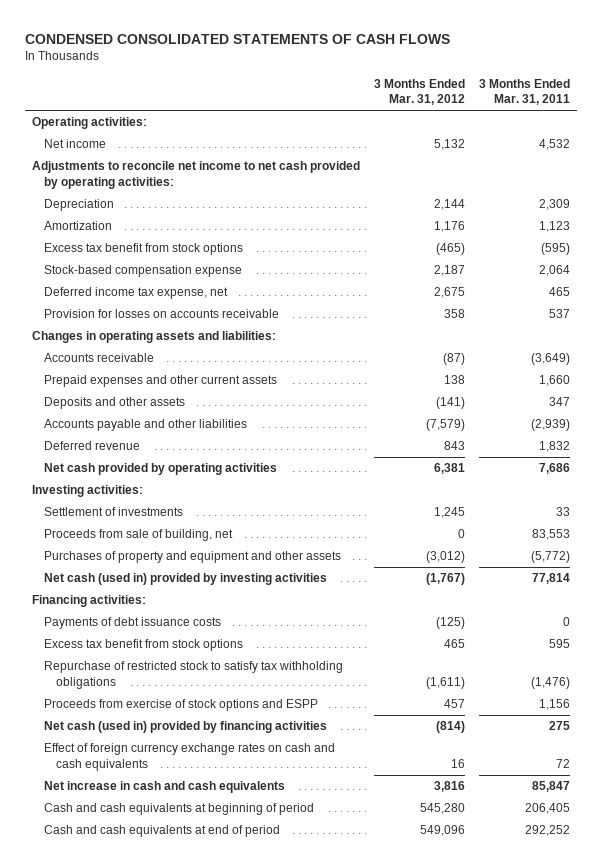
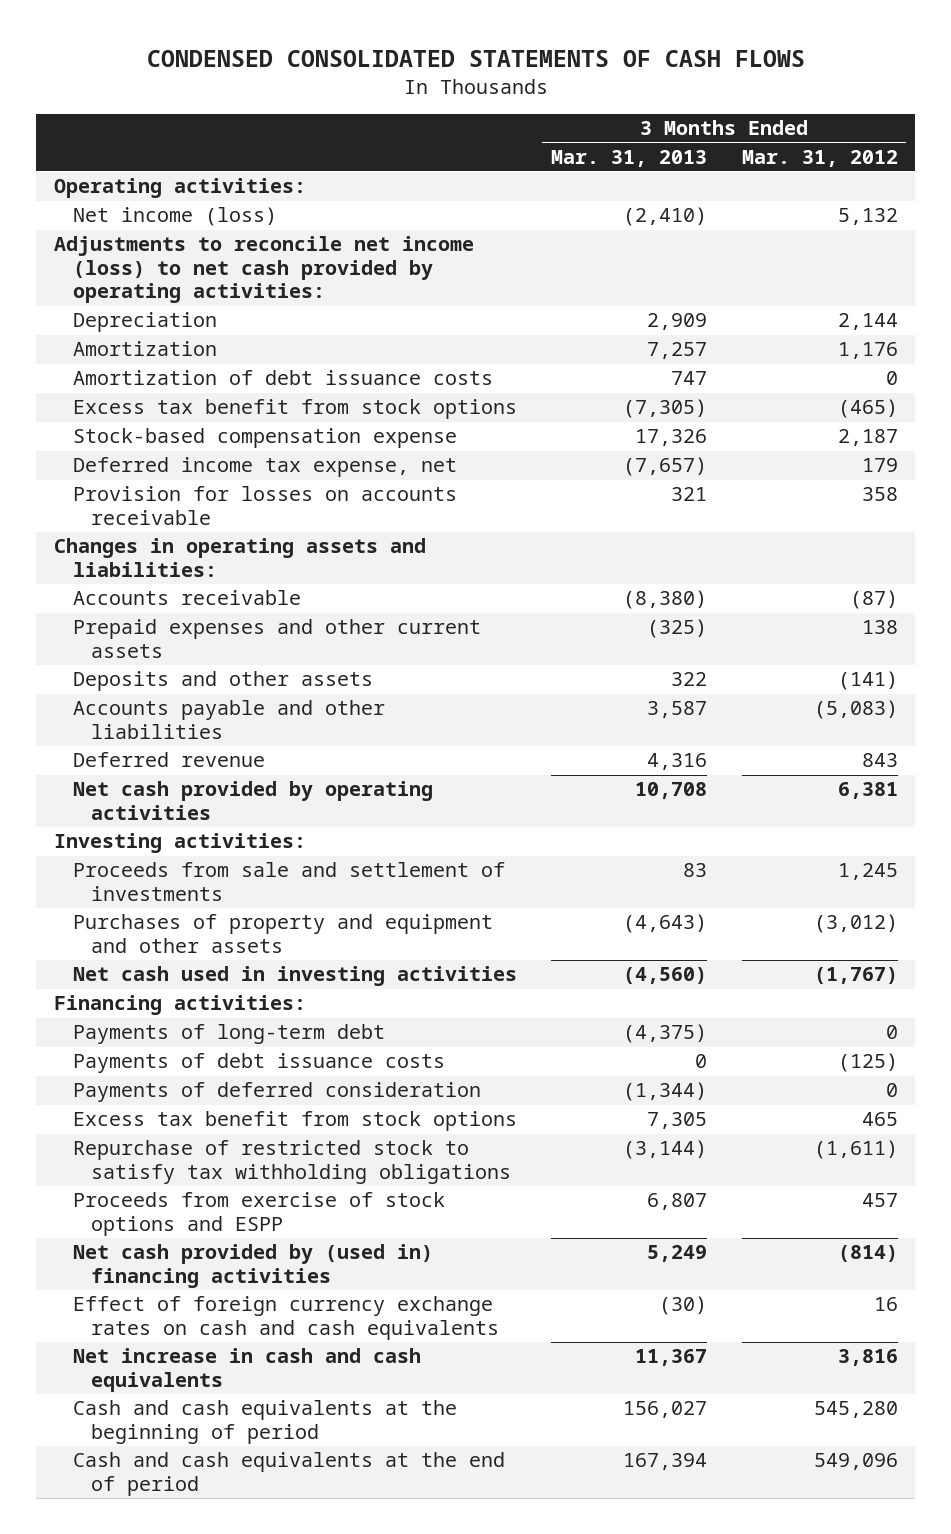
- | 3 Months Ended Mar. 31, 2012 | 3 Months Ended Mar. 31, 2011
+ | 3 Months Ended Mar. 31, 2013 | 3 Months Ended Mar. 31, 2012
- Net income | 5,132 | 4,532
- Adjustments to reconcile net income to net cash provided by operating activities:
+ Net income (loss) | (2,410) | 5,132
+ Adjustments to reconcile net income (loss) to net cash provided by operating activities:
+ Amortization of debt issuance costs | 747 | 0
- Deferred income tax expense, net | 2,675 | 465
+ Deferred income tax expense, net | (7,657) | 179
- Accounts payable and other liabilities | (7,579) | (2,939)
+ Accounts payable and other liabilities | 3,587 | (5,083)
- Settlement of investments | 1,245 | 33
- Proceeds from sale of building, net | 0 | 83,553
+ Proceeds from sale and settlement of investments | 83 | 1,245
- Net cash (used in) provided by investing activities | (1,767) | 77,814
+ Net cash used in investing activities | (4,560) | (1,767)
+ Payments of long-term debt | (4,375) | 0
+ Payments of deferred consideration | (1,344) | 0
- Net cash (used in) provided by financing activities | (814) | 275
+ Net cash provided by (used in) financing activities | 5,249 | (814)
- Cash and cash equivalents at beginning of period | 545,280 | 206,405
- Cash and cash equivalents at end of period | 549,096 | 292,252
+ Cash and cash equivalents at the beginning of period | 156,027 | 545,280
+ Cash and cash equivalents at the end of period | 167,394 | 549,096

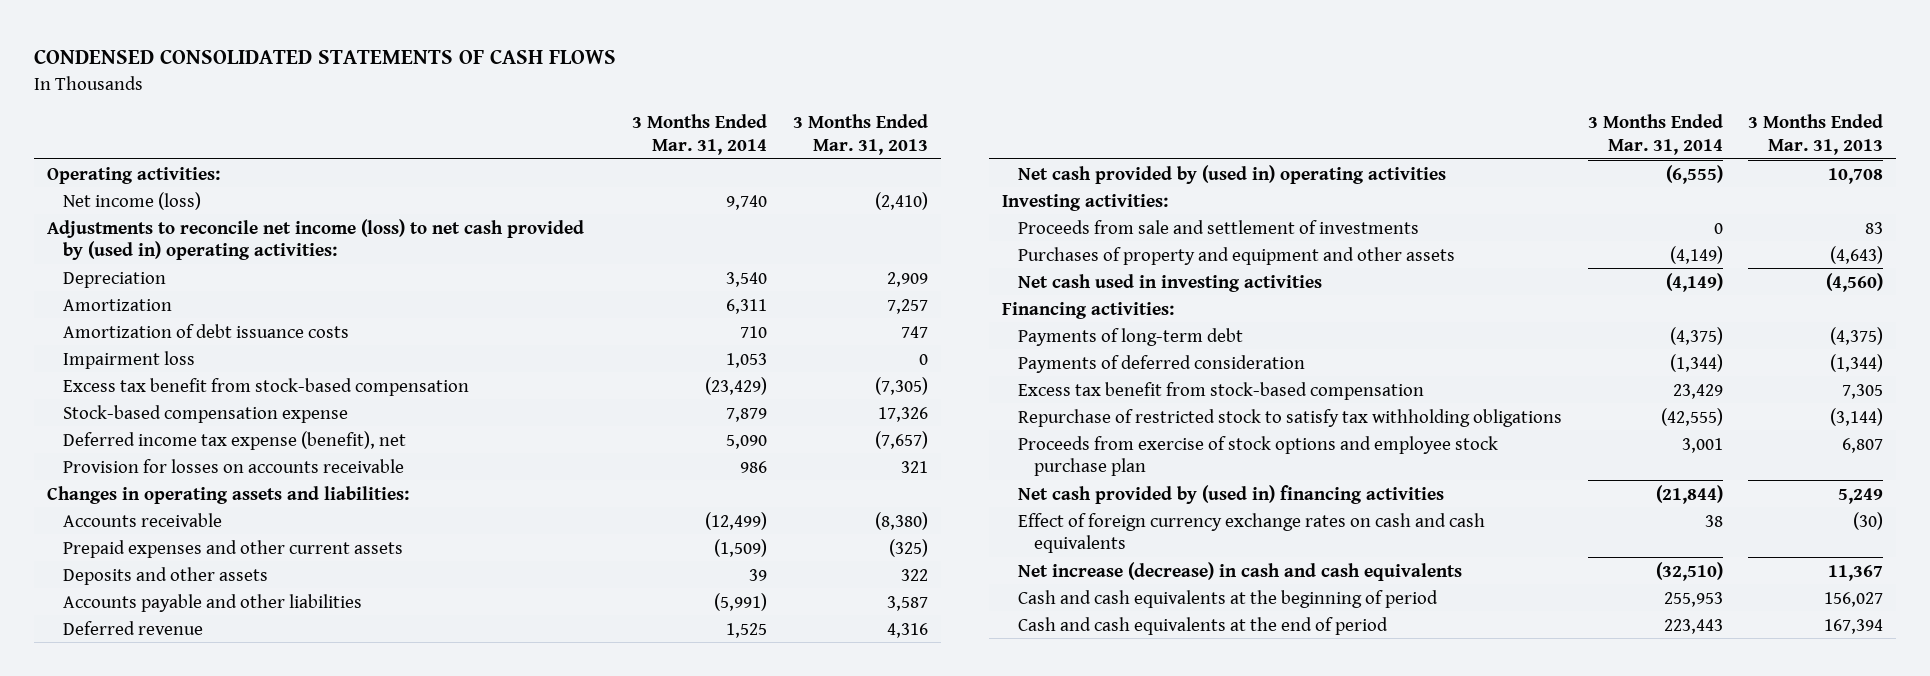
- | 3 Months Ended Mar. 31, 2013 | 3 Months Ended Mar. 31, 2012
+ | 3 Months Ended Mar. 31, 2014 | 3 Months Ended Mar. 31, 2013
- Adjustments to reconcile net income (loss) to net cash provided by operating activities:
+ Adjustments to reconcile net income (loss) to net cash provided by (used in) operating activities:
- Excess tax benefit from stock options | (7,305) | (465)
+ Impairment loss | 1,053 | 0
+ Excess tax benefit from stock-based compensation | (23,429) | (7,305)
- Deferred income tax expense, net | (7,657) | 179
+ Deferred income tax expense (benefit), net | 5,090 | (7,657)
- Net cash provided by operating activities | 10,708 | 6,381
+ Net cash provided by (used in) operating activities | (6,555) | 10,708
- Payments of debt issuance costs | 0 | (125)
- Excess tax benefit from stock options | 7,305 | 465
+ Excess tax benefit from stock-based compensation | 23,429 | 7,305
- Proceeds from exercise of stock options and ESPP | 6,807 | 457
+ Proceeds from exercise of stock options and employee stock purchase plan | 3,001 | 6,807
- Net increase in cash and cash equivalents | 11,367 | 3,816
+ Net increase (decrease) in cash and cash equivalents | (32,510) | 11,367

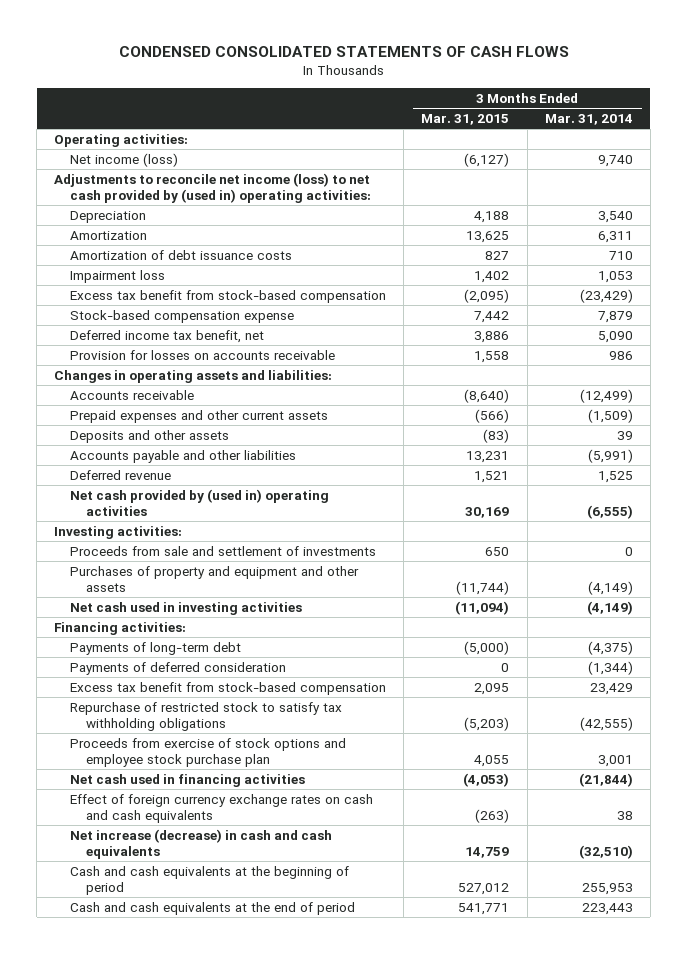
- | 3 Months Ended Mar. 31, 2014 | 3 Months Ended Mar. 31, 2013
+ | 3 Months Ended Mar. 31, 2015 | 3 Months Ended Mar. 31, 2014
- Deferred income tax expense (benefit), net | 5,090 | (7,657)
+ Deferred income tax benefit, net | 3,886 | 5,090
- Net cash provided by (used in) financing activities | (21,844) | 5,249
+ Net cash used in financing activities | (4,053) | (21,844)

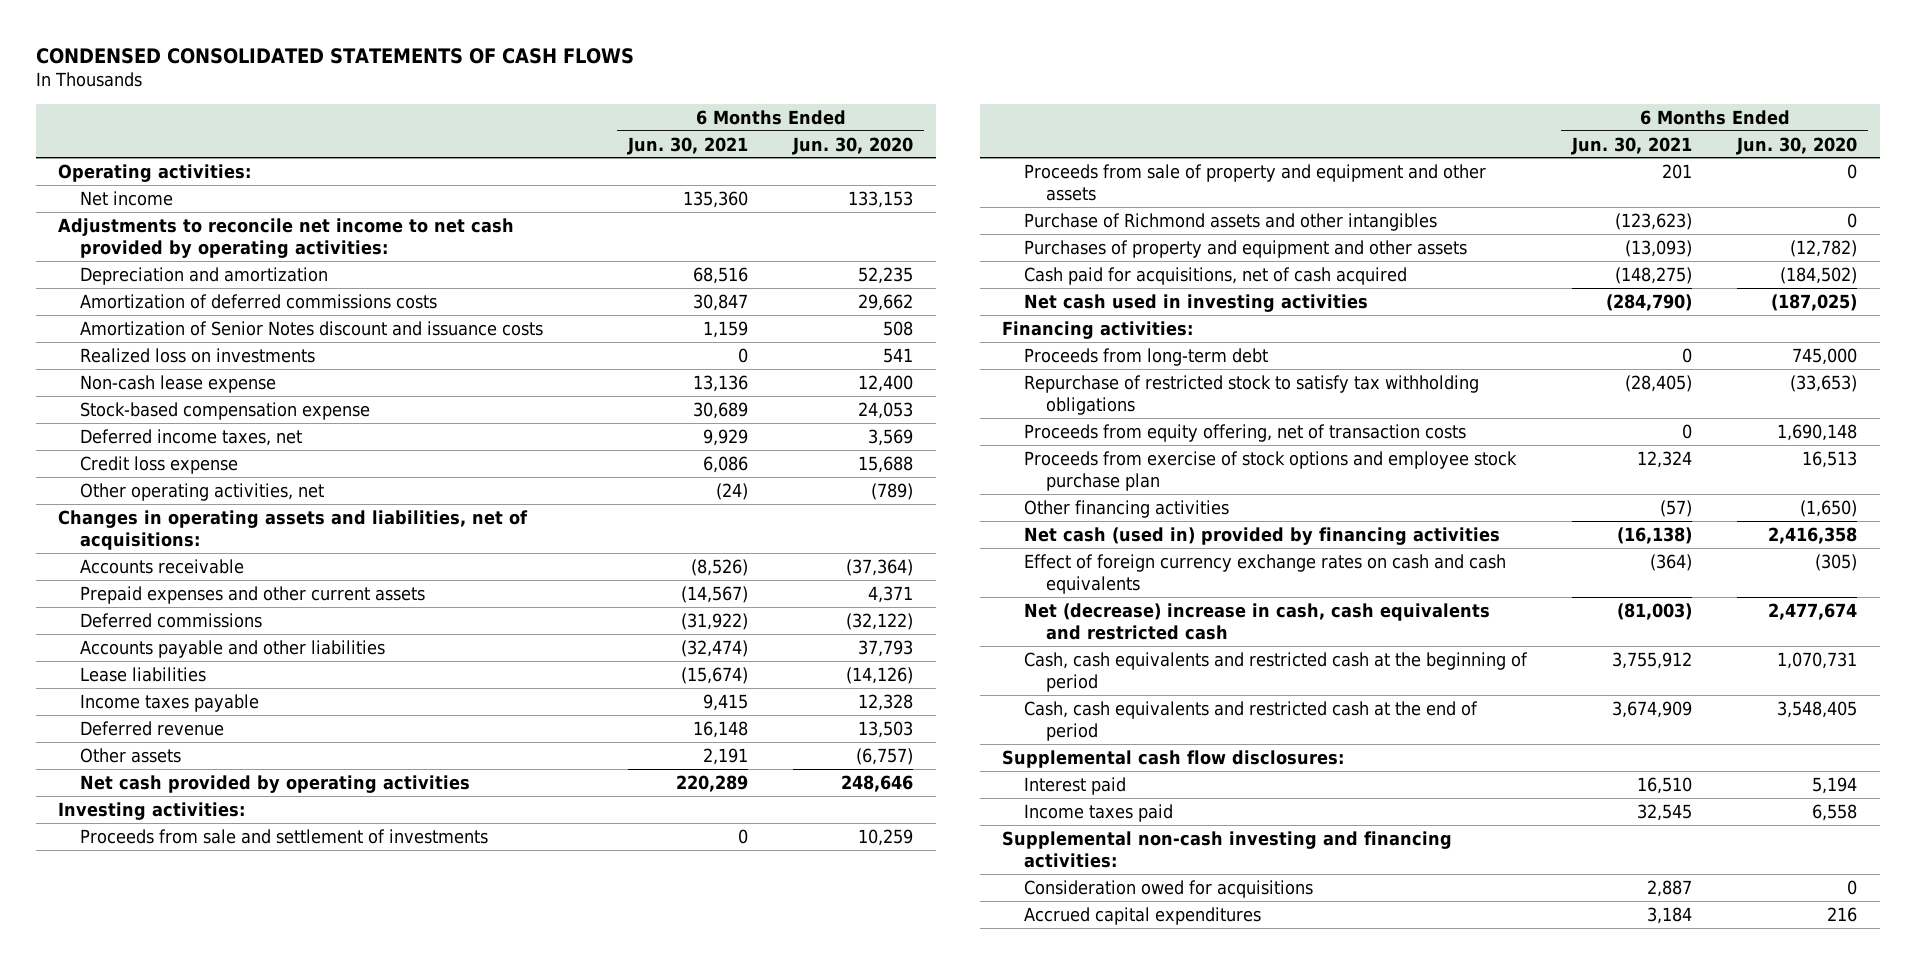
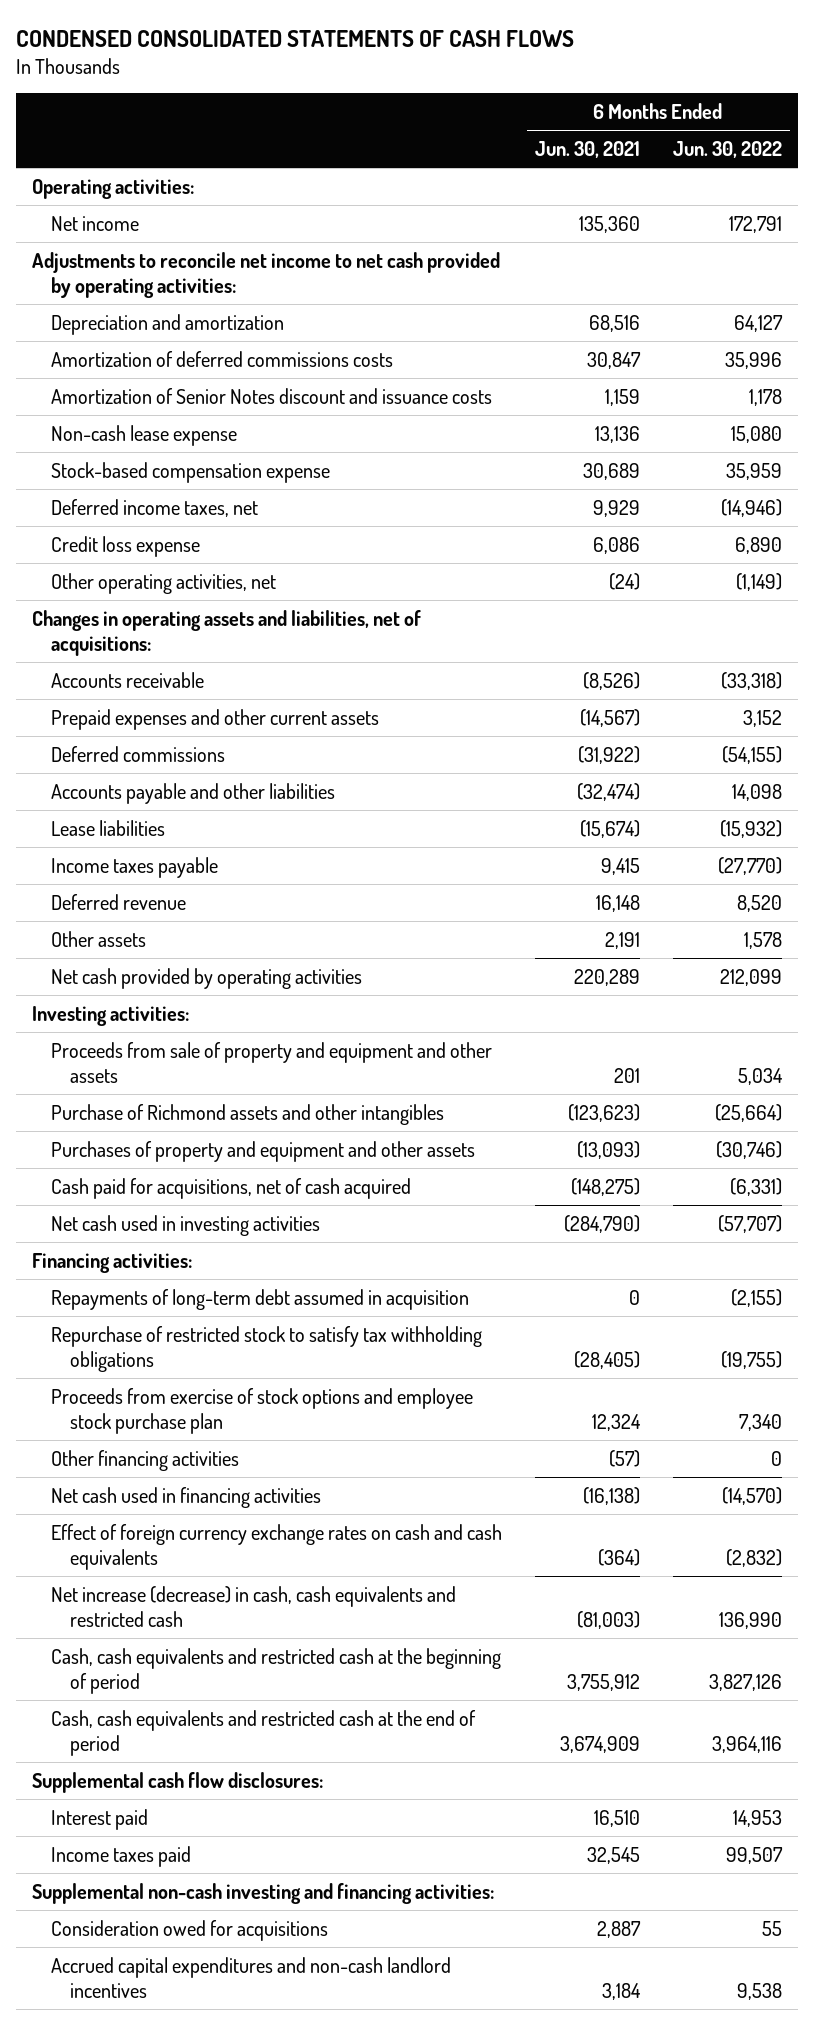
- | 6 Months Ended Jun. 30, 2021 | 6 Months Ended Jun. 30, 2020
+ | 6 Months Ended Jun. 30, 2021 | 6 Months Ended Jun. 30, 2022
- Realized loss on investments | 0 | 541
- Proceeds from sale and settlement of investments | 0 | 10,259
- Proceeds from long-term debt | 0 | 745,000
+ Repayments of long-term debt assumed in acquisition | 0 | (2,155)
- Proceeds from equity offering, net of transaction costs | 0 | 1,690,148
- Net cash (used in) provided by financing activities | (16,138) | 2,416,358
+ Net cash used in financing activities | (16,138) | (14,570)
- Net (decrease) increase in cash, cash equivalents and restricted cash | (81,003) | 2,477,674
+ Net increase (decrease) in cash, cash equivalents and restricted cash | (81,003) | 136,990
- Accrued capital expenditures | 3,184 | 216
+ Accrued capital expenditures and non-cash landlord incentives | 3,184 | 9,538

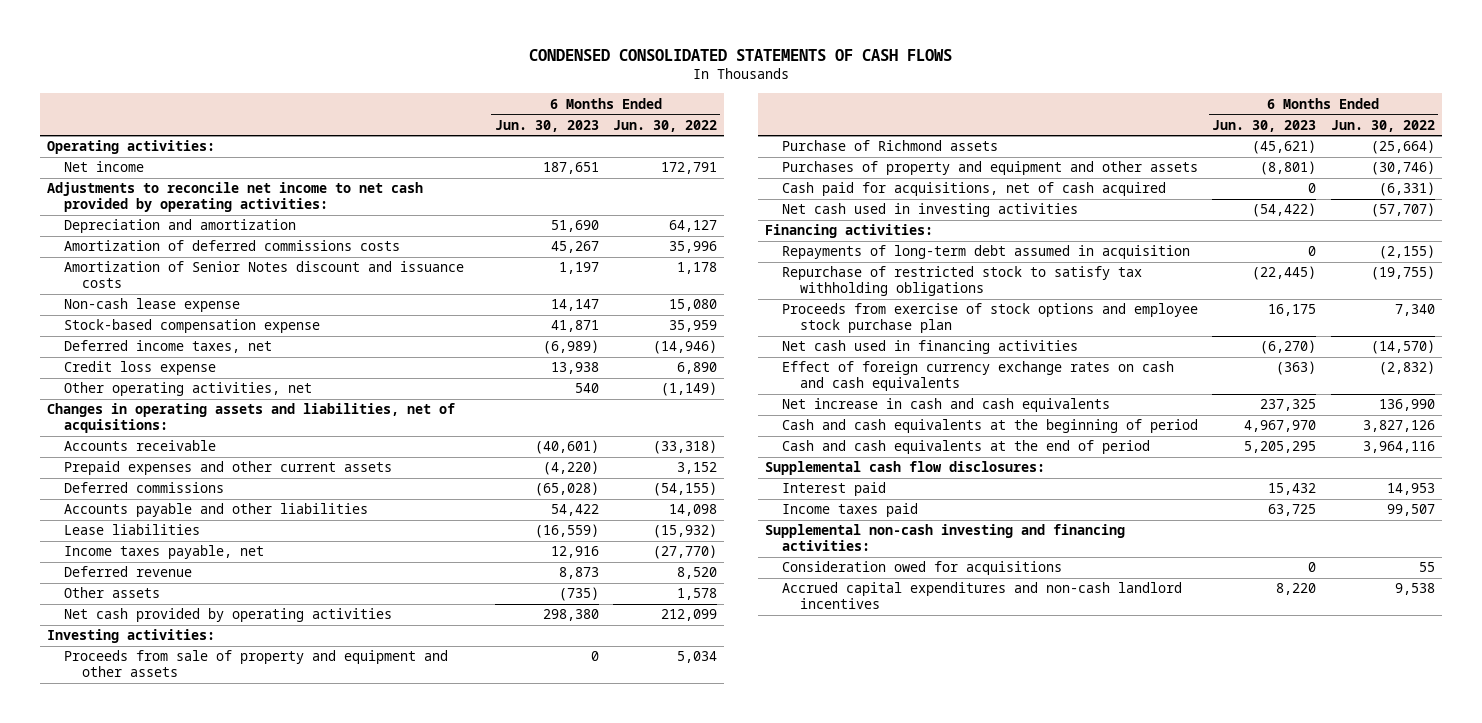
- | 6 Months Ended Jun. 30, 2021 | 6 Months Ended Jun. 30, 2022
+ | 6 Months Ended Jun. 30, 2023 | 6 Months Ended Jun. 30, 2022
- Income taxes payable | 9,415 | (27,770)
+ Income taxes payable, net | 12,916 | (27,770)
- Purchase of Richmond assets and other intangibles | (123,623) | (25,664)
+ Purchase of Richmond assets | (45,621) | (25,664)
- Other financing activities | (57) | 0
- Net increase (decrease) in cash, cash equivalents and restricted cash | (81,003) | 136,990
- Cash, cash equivalents and restricted cash at the beginning of period | 3,755,912 | 3,827,126
- Cash, cash equivalents and restricted cash at the end of period | 3,674,909 | 3,964,116
+ Net increase in cash and cash equivalents | 237,325 | 136,990
+ Cash and cash equivalents at the beginning of period | 4,967,970 | 3,827,126
+ Cash and cash equivalents at the end of period | 5,205,295 | 3,964,116

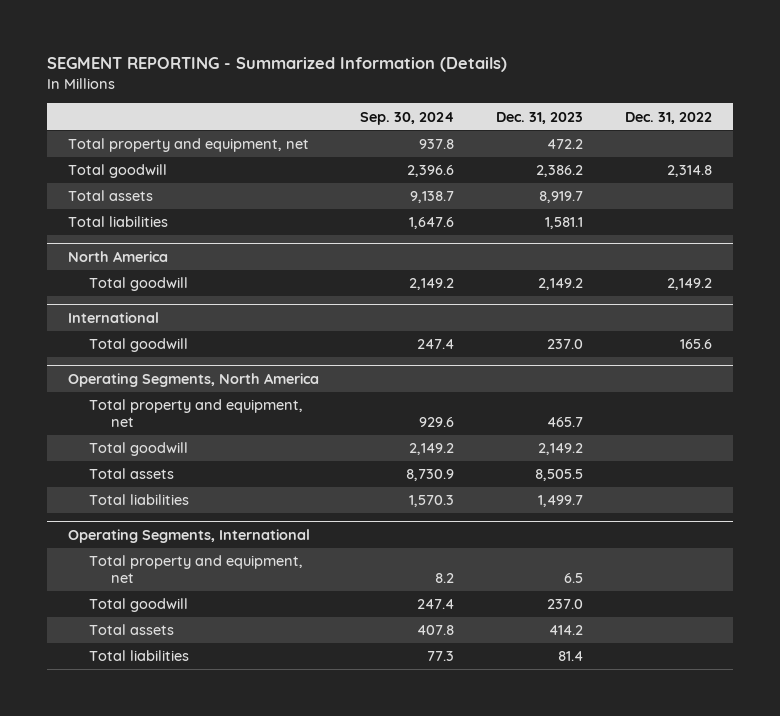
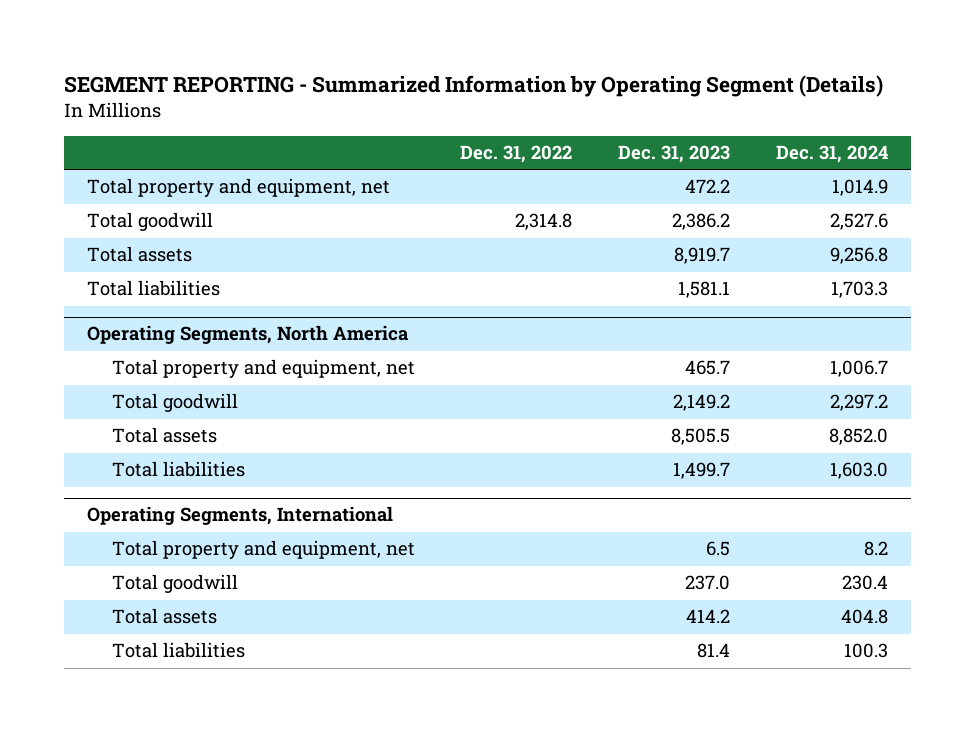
- SEGMENT REPORTING - Summarized Information (Details)
+ SEGMENT REPORTING - Summarized Information by Operating Segment (Details)
- | Sep. 30, 2024 | Dec. 31, 2023 | Dec. 31, 2022
+ | Dec. 31, 2022 | Dec. 31, 2023 | Dec. 31, 2024
- North America
- Total goodwill | 2,149.2 | 2,149.2 | 2,149.2
- International
- Total goodwill | 247.4 | 237.0 | 165.6

